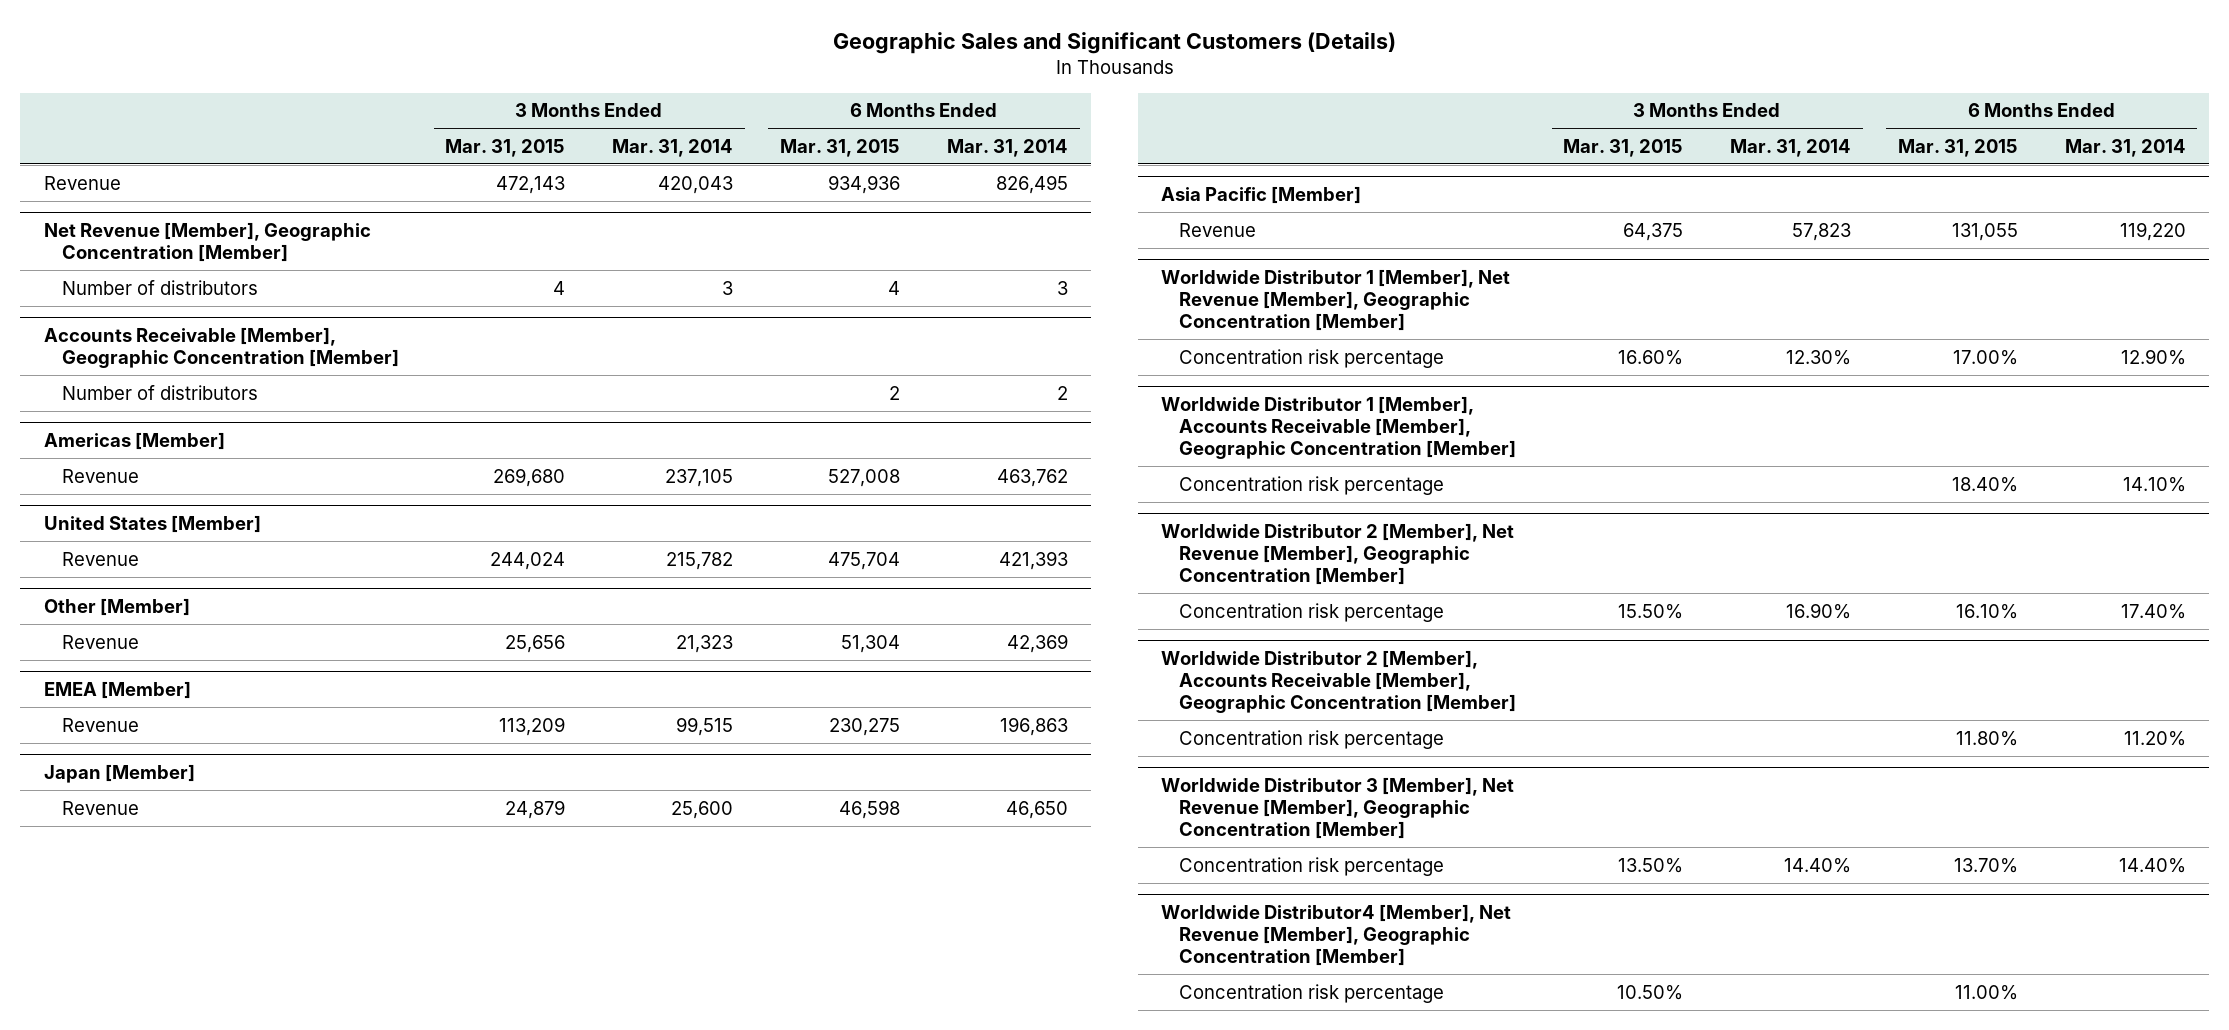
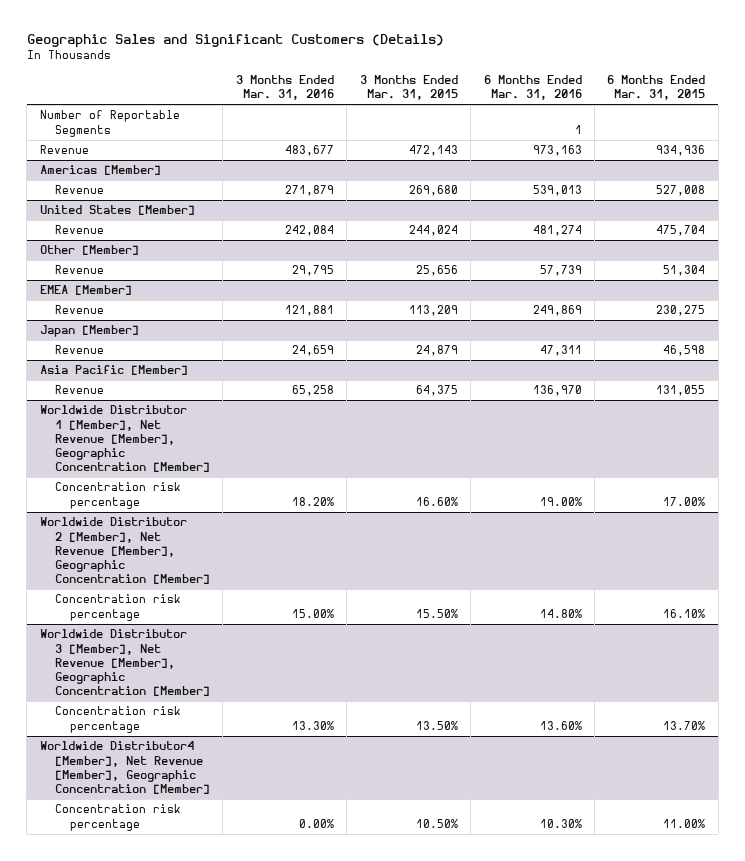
- | 3 Months Ended Mar. 31, 2015 | 3 Months Ended Mar. 31, 2014 | 6 Months Ended Mar. 31, 2015 | 6 Months Ended Mar. 31, 2014
+ | 3 Months Ended Mar. 31, 2016 | 3 Months Ended Mar. 31, 2015 | 6 Months Ended Mar. 31, 2016 | 6 Months Ended Mar. 31, 2015
+ Number of Reportable Segments | | | 1 |
- Net Revenue [Member], Geographic Concentration [Member]
- Number of distributors | 4 | 3 | 4 | 3
- Accounts Receivable [Member], Geographic Concentration [Member]
- Number of distributors | | | 2 | 2
- Worldwide Distributor 1 [Member], Accounts Receivable [Member], Geographic Concentration [Member]
- Concentration risk percentage | | | 18.40% | 14.10%
- Worldwide Distributor 2 [Member], Accounts Receivable [Member], Geographic Concentration [Member]
- Concentration risk percentage | | | 11.80% | 11.20%

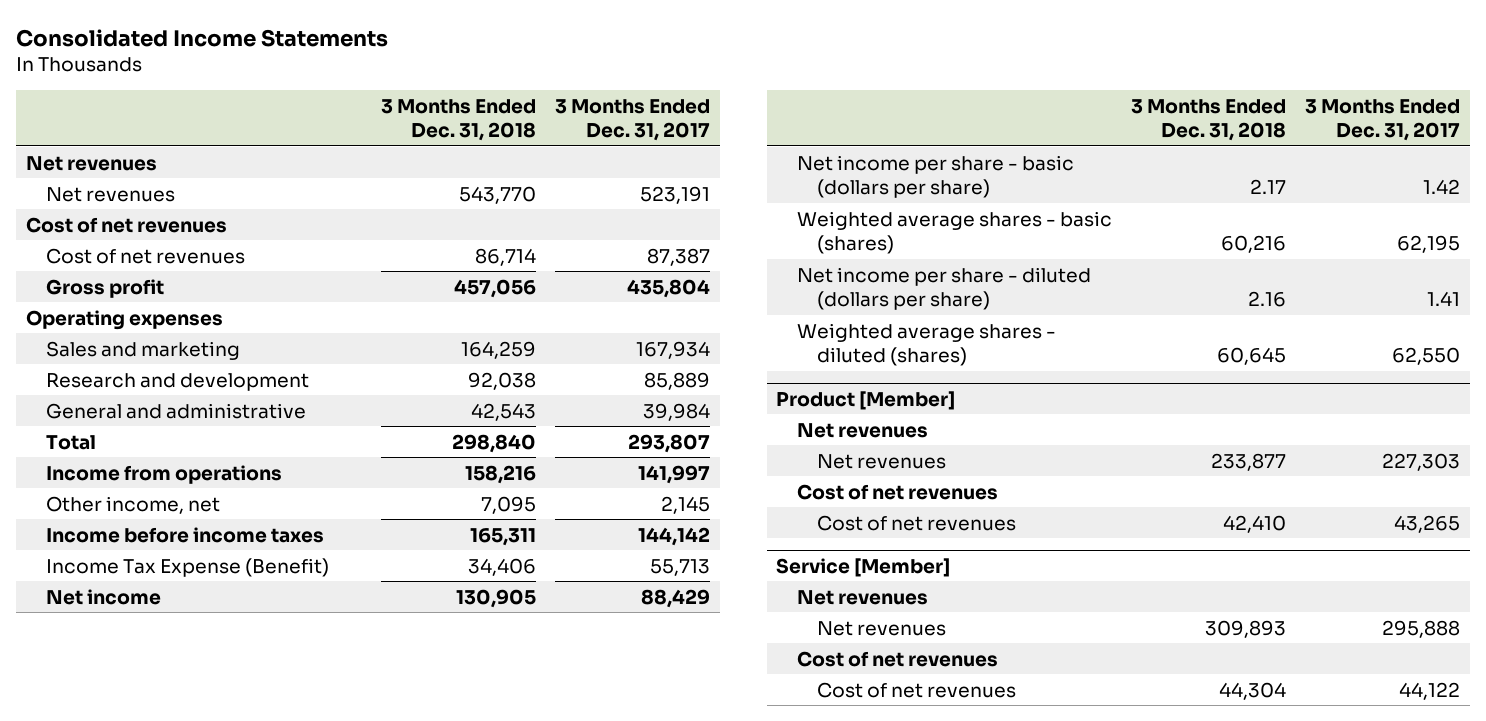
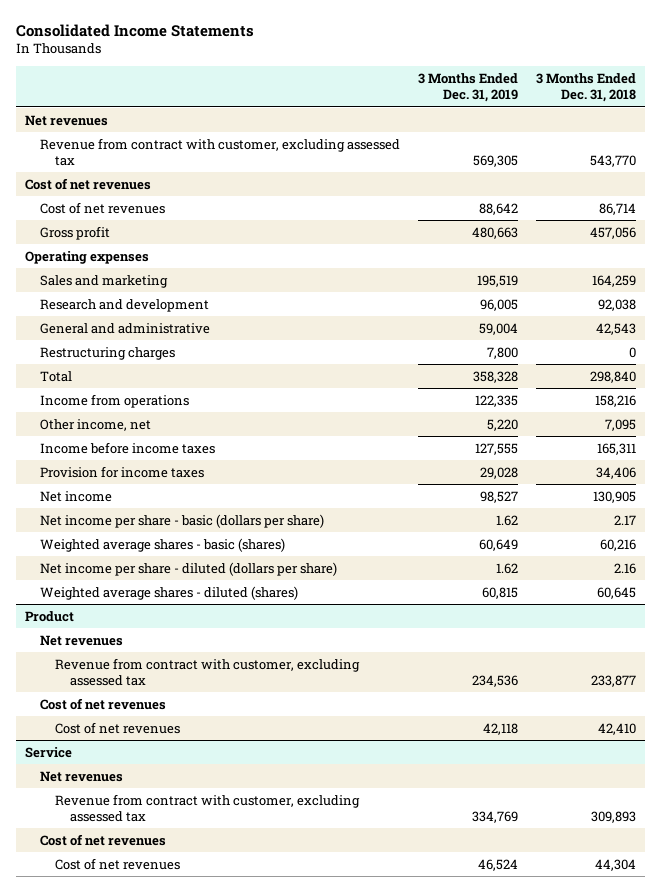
- | 3 Months Ended Dec. 31, 2018 | 3 Months Ended Dec. 31, 2017
+ | 3 Months Ended Dec. 31, 2019 | 3 Months Ended Dec. 31, 2018
- Net revenues | 543,770 | 523,191
+ Revenue from contract with customer, excluding assessed tax | 569,305 | 543,770
+ Restructuring charges | 7,800 | 0
- Income Tax Expense (Benefit) | 34,406 | 55,713
+ Provision for income taxes | 29,028 | 34,406
- Product [Member]
+ Product
- Net revenues | 233,877 | 227,303
+ Revenue from contract with customer, excluding assessed tax | 234,536 | 233,877
- Service [Member]
+ Service
- Net revenues | 309,893 | 295,888
+ Revenue from contract with customer, excluding assessed tax | 334,769 | 309,893

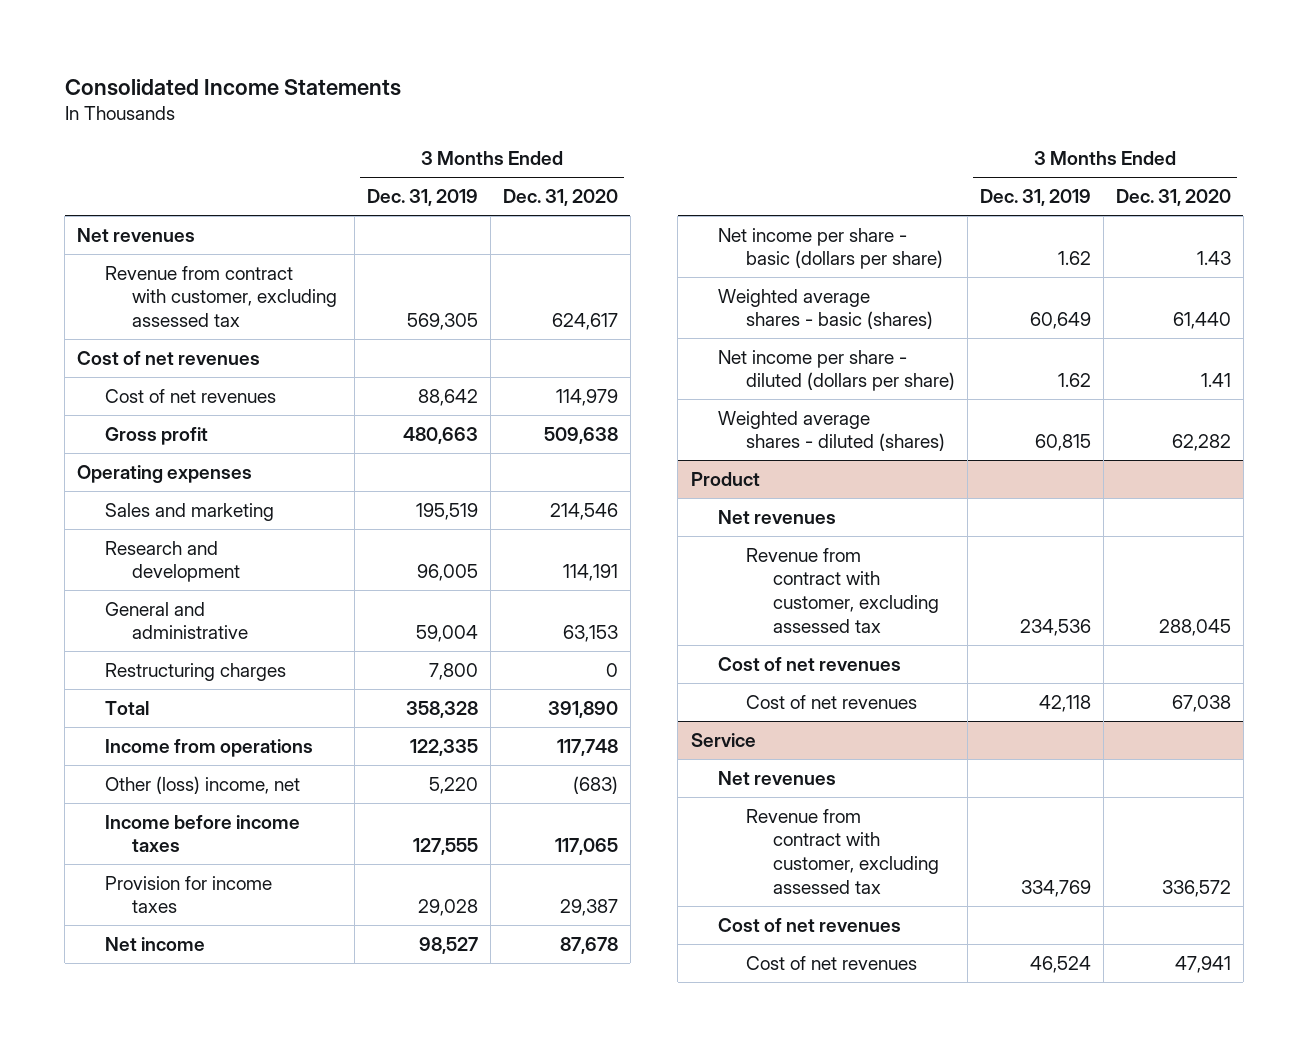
- | 3 Months Ended Dec. 31, 2019 | 3 Months Ended Dec. 31, 2018
+ | 3 Months Ended Dec. 31, 2019 | 3 Months Ended Dec. 31, 2020
- Other income, net | 5,220 | 7,095
+ Other (loss) income, net | 5,220 | (683)

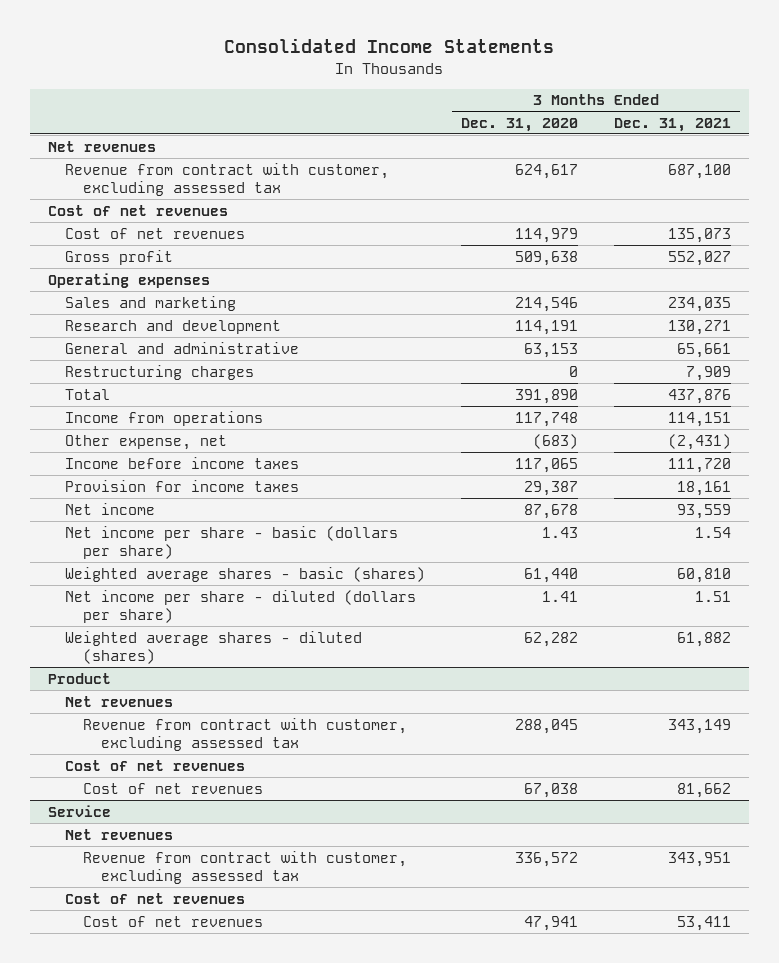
- | 3 Months Ended Dec. 31, 2019 | 3 Months Ended Dec. 31, 2020
+ | 3 Months Ended Dec. 31, 2020 | 3 Months Ended Dec. 31, 2021
- Other (loss) income, net | 5,220 | (683)
+ Other expense, net | (683) | (2,431)

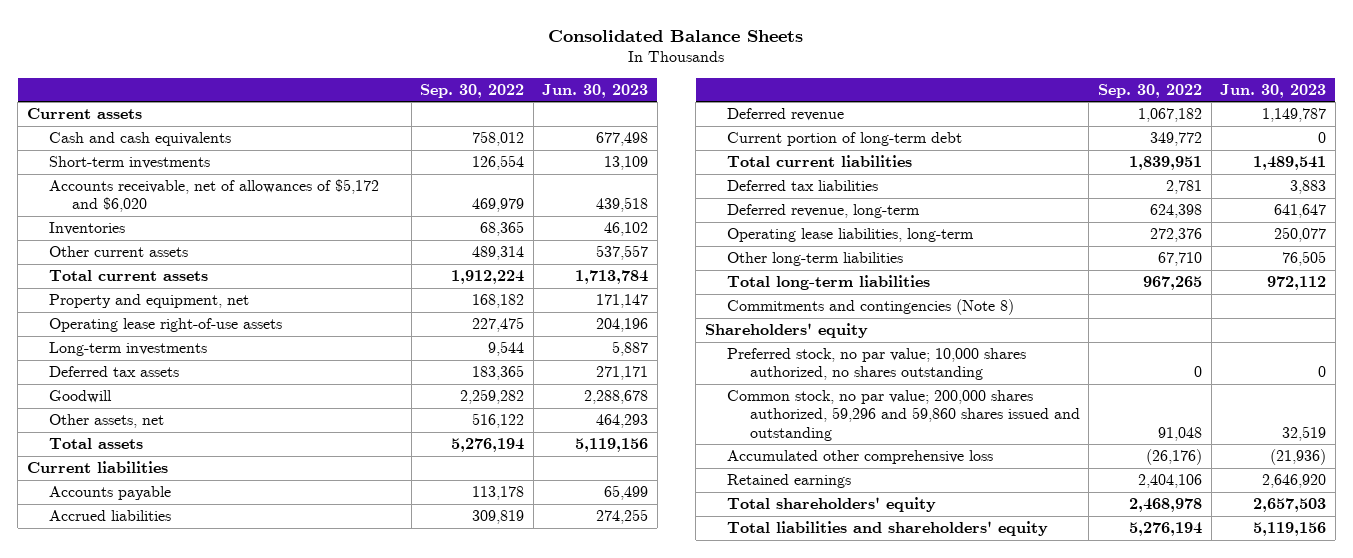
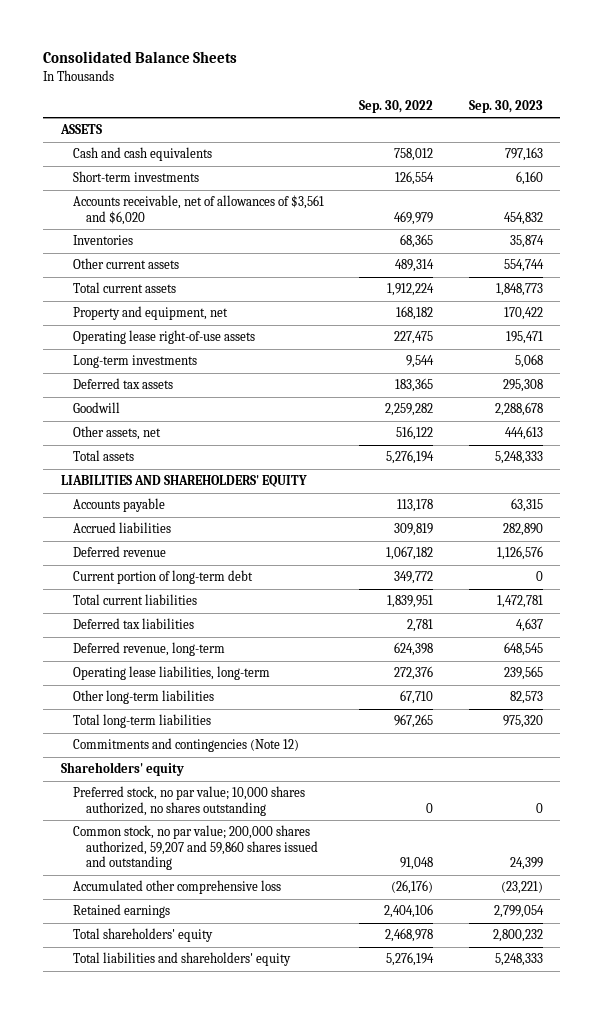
- | Sep. 30, 2022 | Jun. 30, 2023
+ | Sep. 30, 2022 | Sep. 30, 2023
- Current assets
+ ASSETS
- Accounts receivable, net of allowances of $5,172 and $6,020 | 469,979 | 439,518
+ Accounts receivable, net of allowances of $3,561 and $6,020 | 469,979 | 454,832
- Current liabilities
+ LIABILITIES AND SHAREHOLDERS' EQUITY
- Commitments and contingencies (Note 8)
+ Commitments and contingencies (Note 12)
- Common stock, no par value; 200,000 shares authorized, 59,296 and 59,860 shares issued and outstanding | 91,048 | 32,519
+ Common stock, no par value; 200,000 shares authorized, 59,207 and 59,860 shares issued and outstanding | 91,048 | 24,399

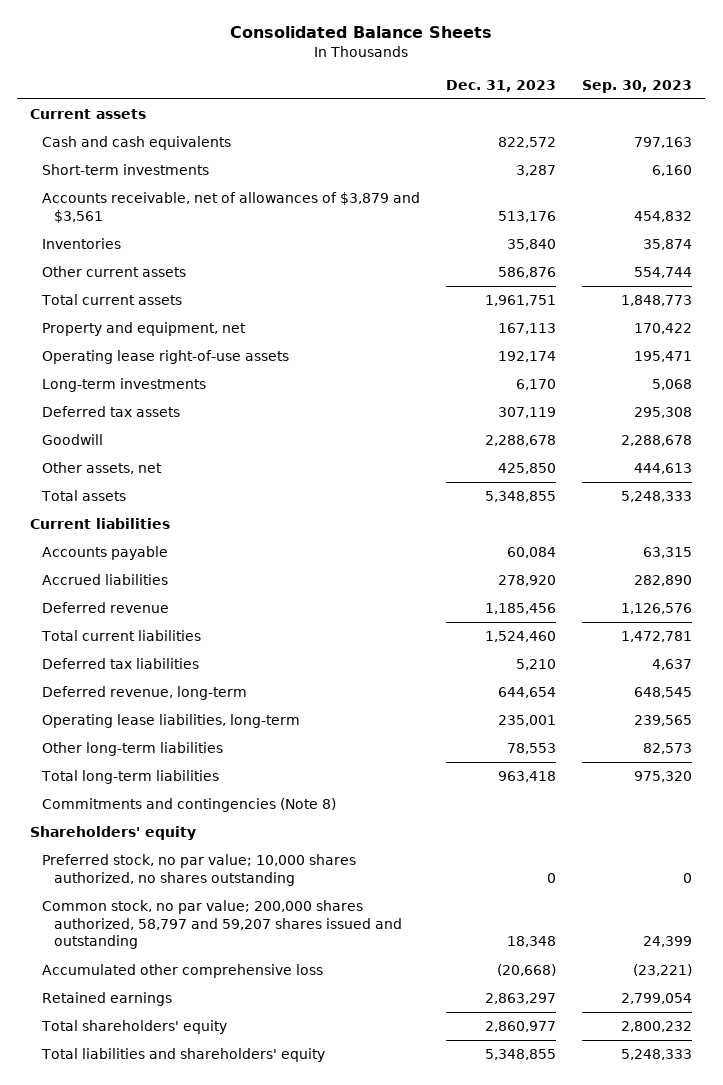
- | Sep. 30, 2022 | Sep. 30, 2023
+ | Dec. 31, 2023 | Sep. 30, 2023
- ASSETS
+ Current assets
- Accounts receivable, net of allowances of $3,561 and $6,020 | 469,979 | 454,832
+ Accounts receivable, net of allowances of $3,879 and $3,561 | 513,176 | 454,832
- LIABILITIES AND SHAREHOLDERS' EQUITY
+ Current liabilities
- Current portion of long-term debt | 349,772 | 0
- Commitments and contingencies (Note 12)
+ Commitments and contingencies (Note 8)
- Common stock, no par value; 200,000 shares authorized, 59,207 and 59,860 shares issued and outstanding | 91,048 | 24,399
+ Common stock, no par value; 200,000 shares authorized, 58,797 and 59,207 shares issued and outstanding | 18,348 | 24,399

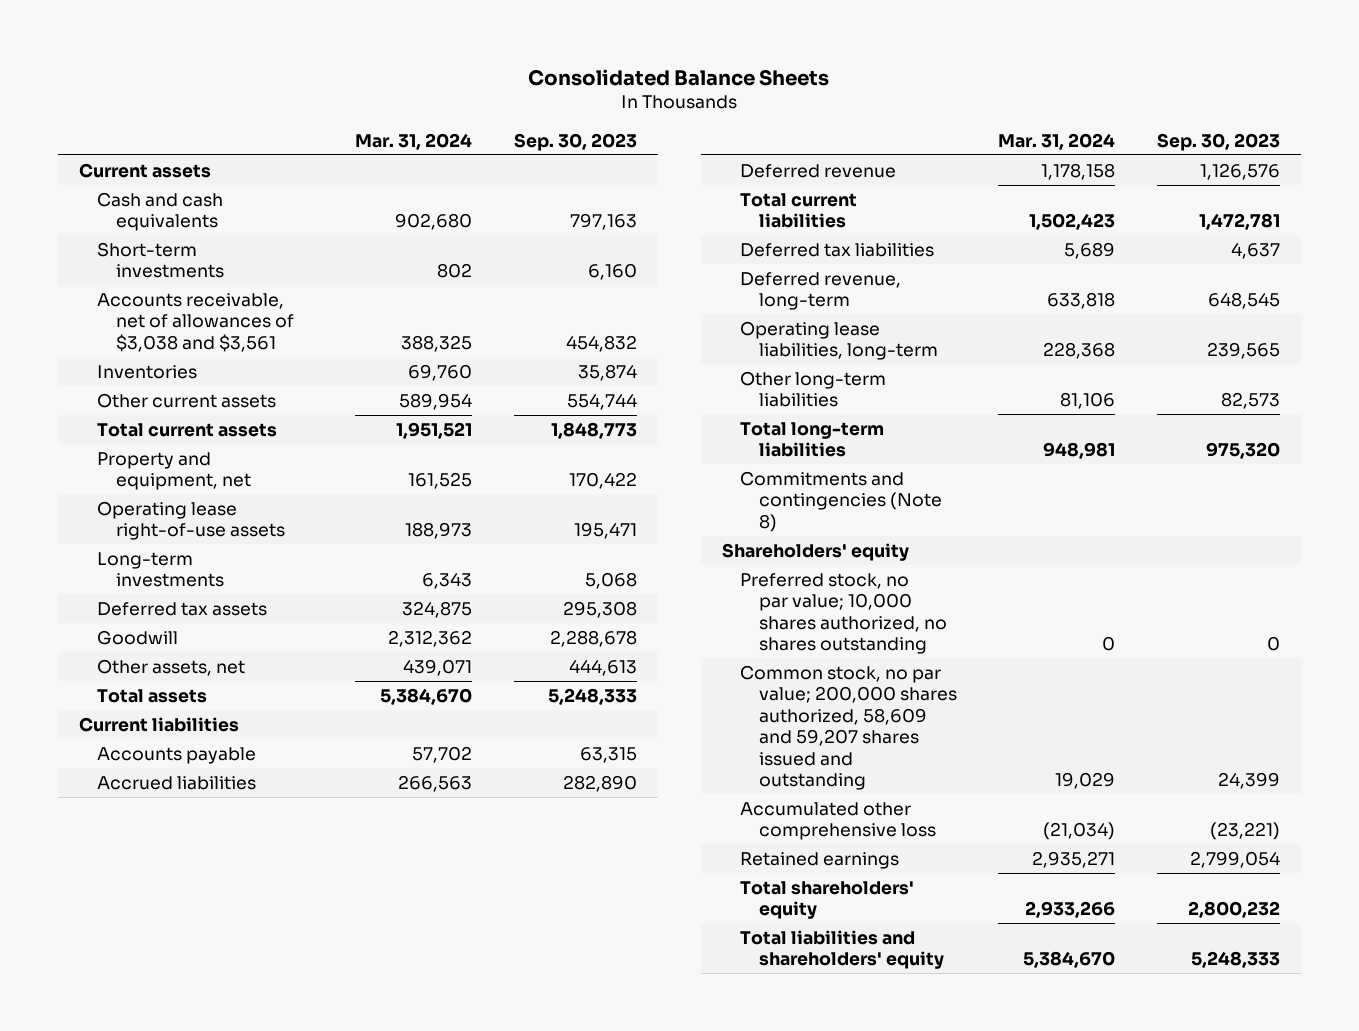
- | Dec. 31, 2023 | Sep. 30, 2023
+ | Mar. 31, 2024 | Sep. 30, 2023
- Accounts receivable, net of allowances of $3,879 and $3,561 | 513,176 | 454,832
+ Accounts receivable, net of allowances of $3,038 and $3,561 | 388,325 | 454,832
- Common stock, no par value; 200,000 shares authorized, 58,797 and 59,207 shares issued and outstanding | 18,348 | 24,399
+ Common stock, no par value; 200,000 shares authorized, 58,609 and 59,207 shares issued and outstanding | 19,029 | 24,399

